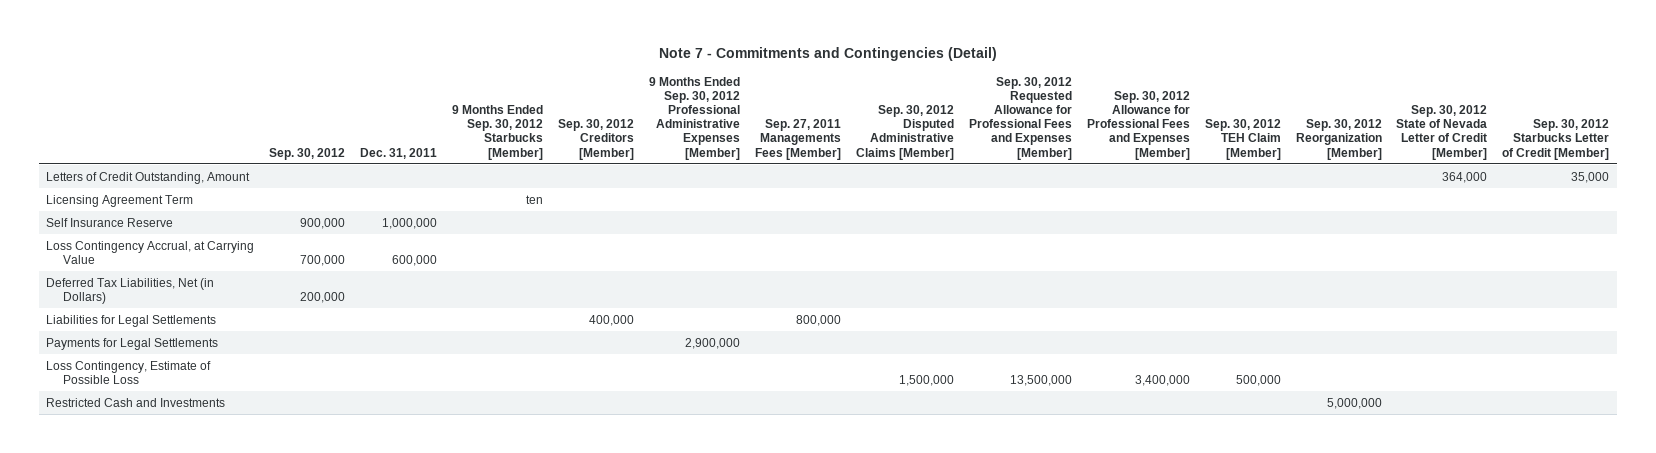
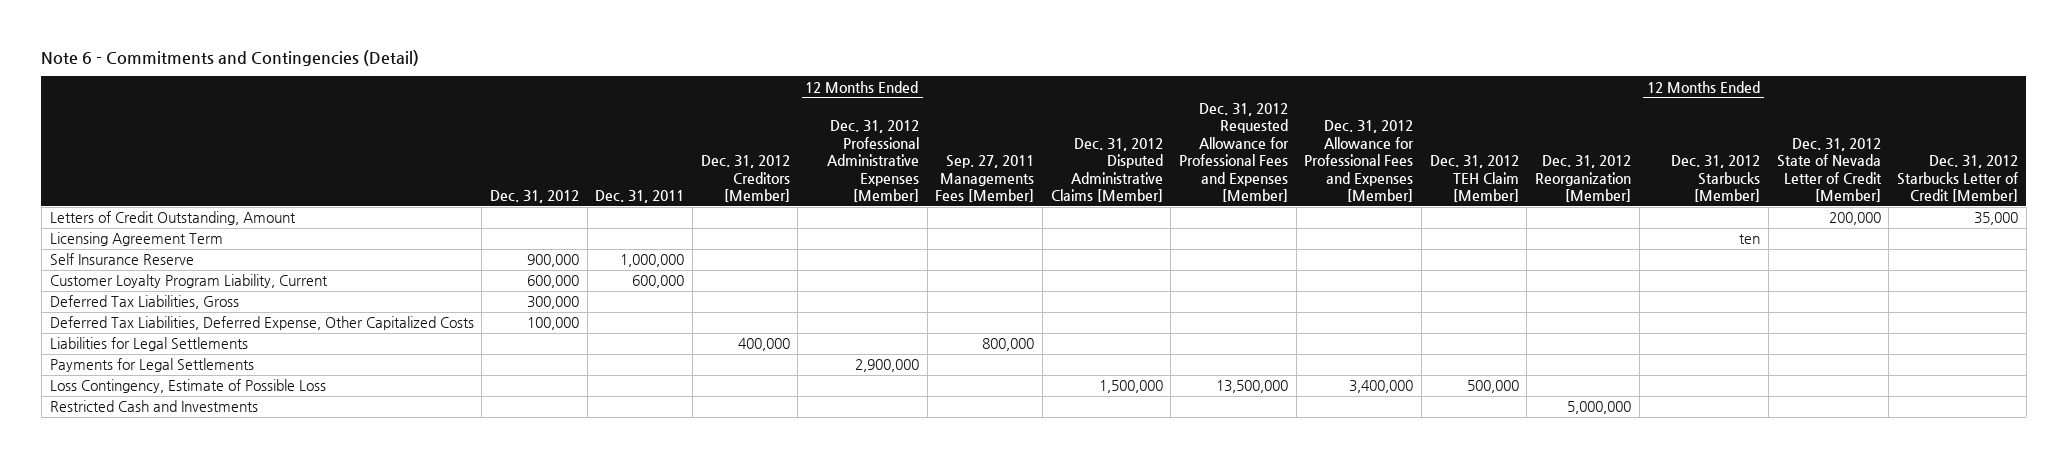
- Note 7 - Commitments and Contingencies (Detail)
+ Note 6 - Commitments and Contingencies (Detail)
- | Sep. 30, 2012 | Dec. 31, 2011 | 9 Months Ended Sep. 30, 2012 Starbucks [Member] | Sep. 30, 2012 Creditors [Member] | 9 Months Ended Sep. 30, 2012 Professional Administrative Expenses [Member] | Sep. 27, 2011 Managements Fees [Member] | Sep. 30, 2012 Disputed Administrative Claims [Member] | Sep. 30, 2012 Requested Allowance for Professional Fees and Expenses [Member] | Sep. 30, 2012 Allowance for Professional Fees and Expenses [Member] | Sep. 30, 2012 TEH Claim [Member] | Sep. 30, 2012 Reorganization [Member] | Sep. 30, 2012 State of Nevada Letter of Credit [Member] | Sep. 30, 2012 Starbucks Letter of Credit [Member]
+ | Dec. 31, 2012 | Dec. 31, 2011 | Dec. 31, 2012 Creditors [Member] | 12 Months Ended Dec. 31, 2012 Professional Administrative Expenses [Member] | Sep. 27, 2011 Managements Fees [Member] | Dec. 31, 2012 Disputed Administrative Claims [Member] | Dec. 31, 2012 Requested Allowance for Professional Fees and Expenses [Member] | Dec. 31, 2012 Allowance for Professional Fees and Expenses [Member] | Dec. 31, 2012 TEH Claim [Member] | Dec. 31, 2012 Reorganization [Member] | 12 Months Ended Dec. 31, 2012 Starbucks [Member] | Dec. 31, 2012 State of Nevada Letter of Credit [Member] | Dec. 31, 2012 Starbucks Letter of Credit [Member]
- Loss Contingency Accrual, at Carrying Value | 700,000 | 600,000 | | | | | | | | | | |
- Deferred Tax Liabilities, Net (in Dollars) | 200,000 | | | | | | | | | | | |
+ Customer Loyalty Program Liability, Current | 600,000 | 600,000 | | | | | | | | | | |
+ Deferred Tax Liabilities, Gross | 300,000 | | | | | | | | | | | |
+ Deferred Tax Liabilities, Deferred Expense, Other Capitalized Costs | 100,000 | | | | | | | | | | | |

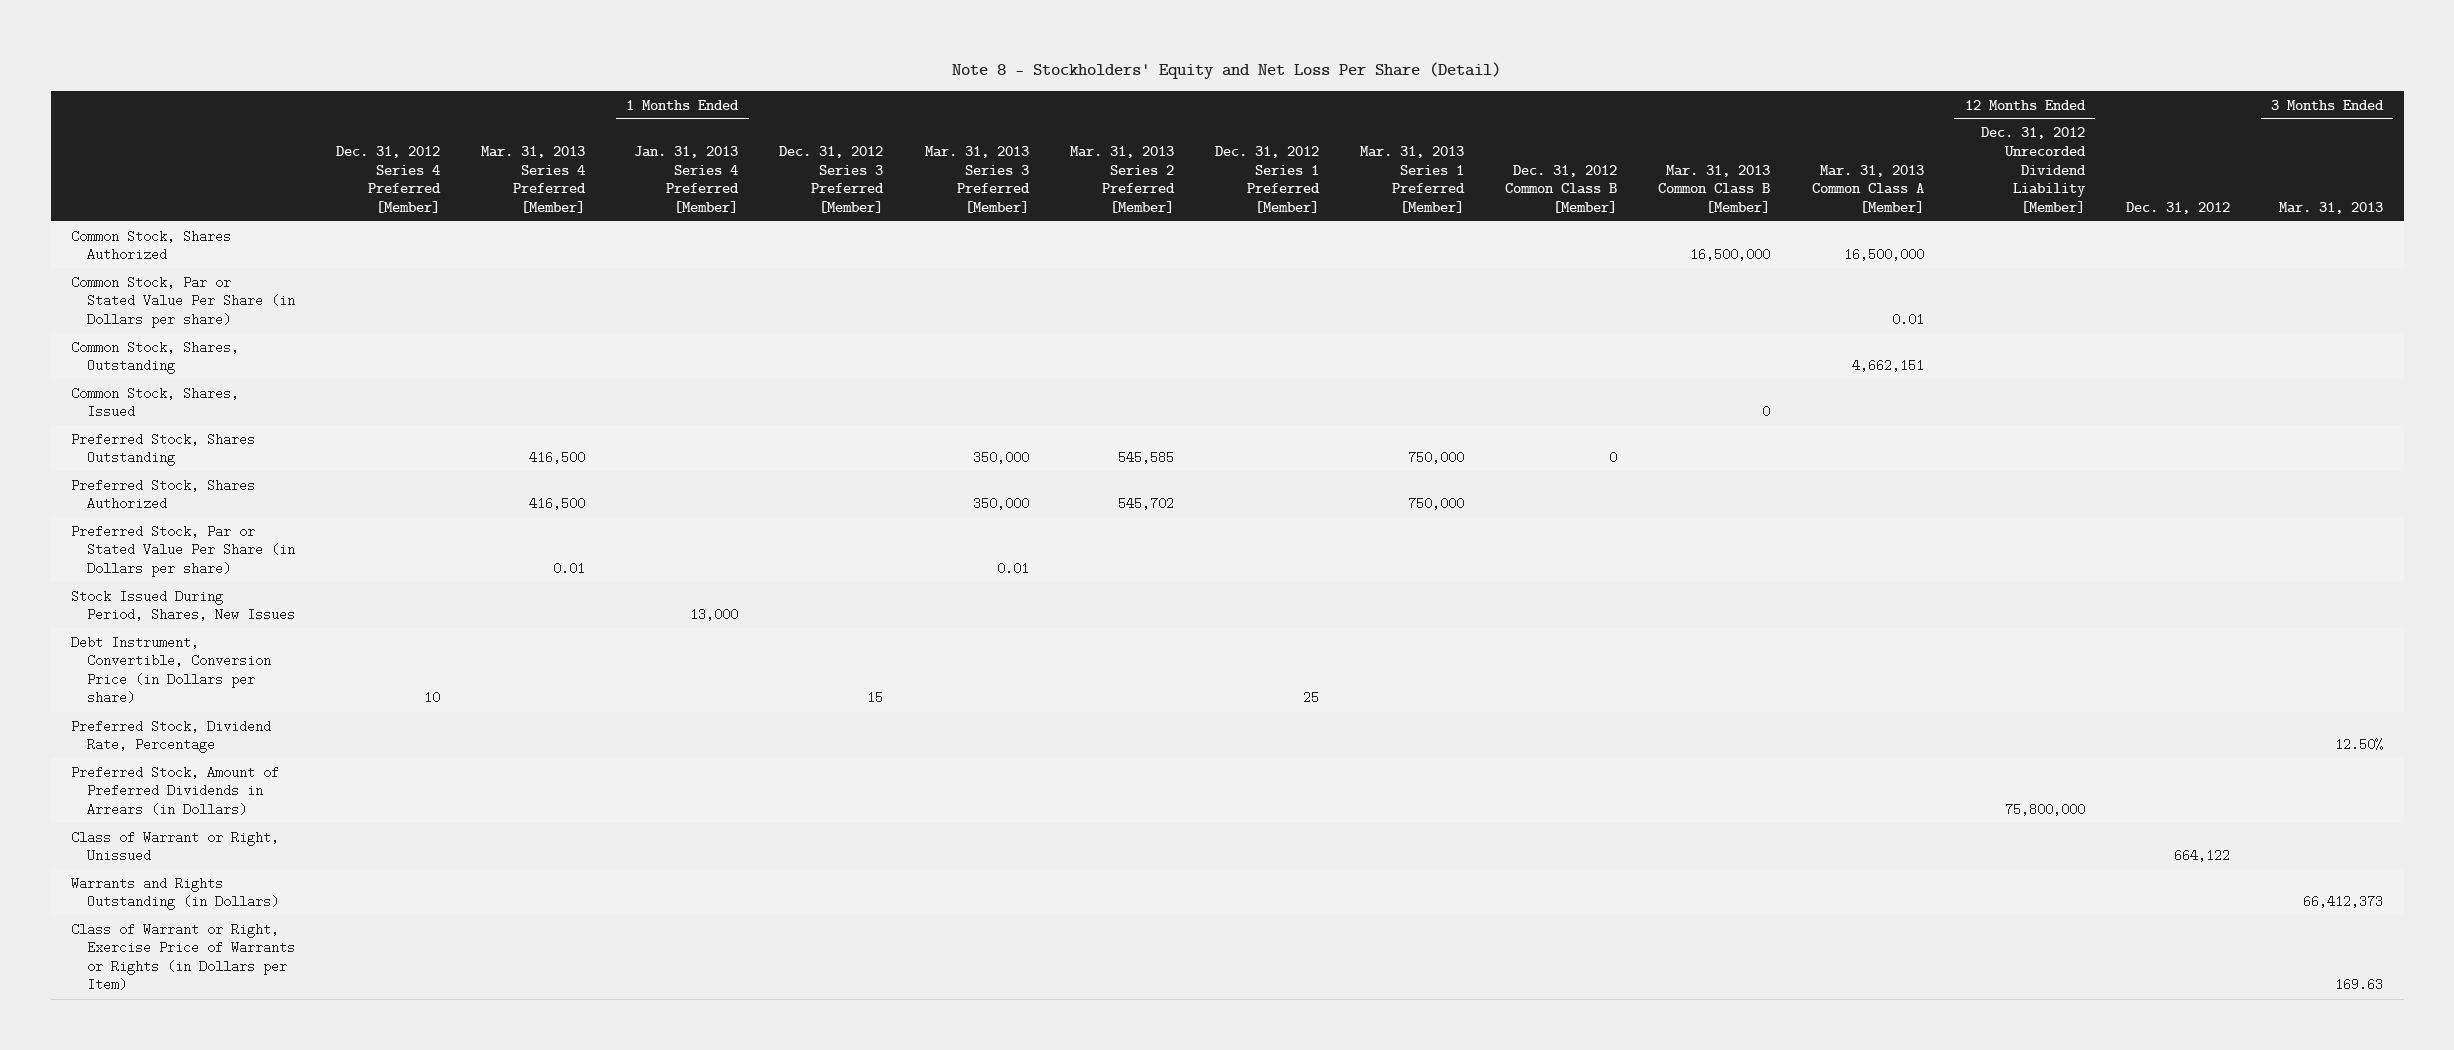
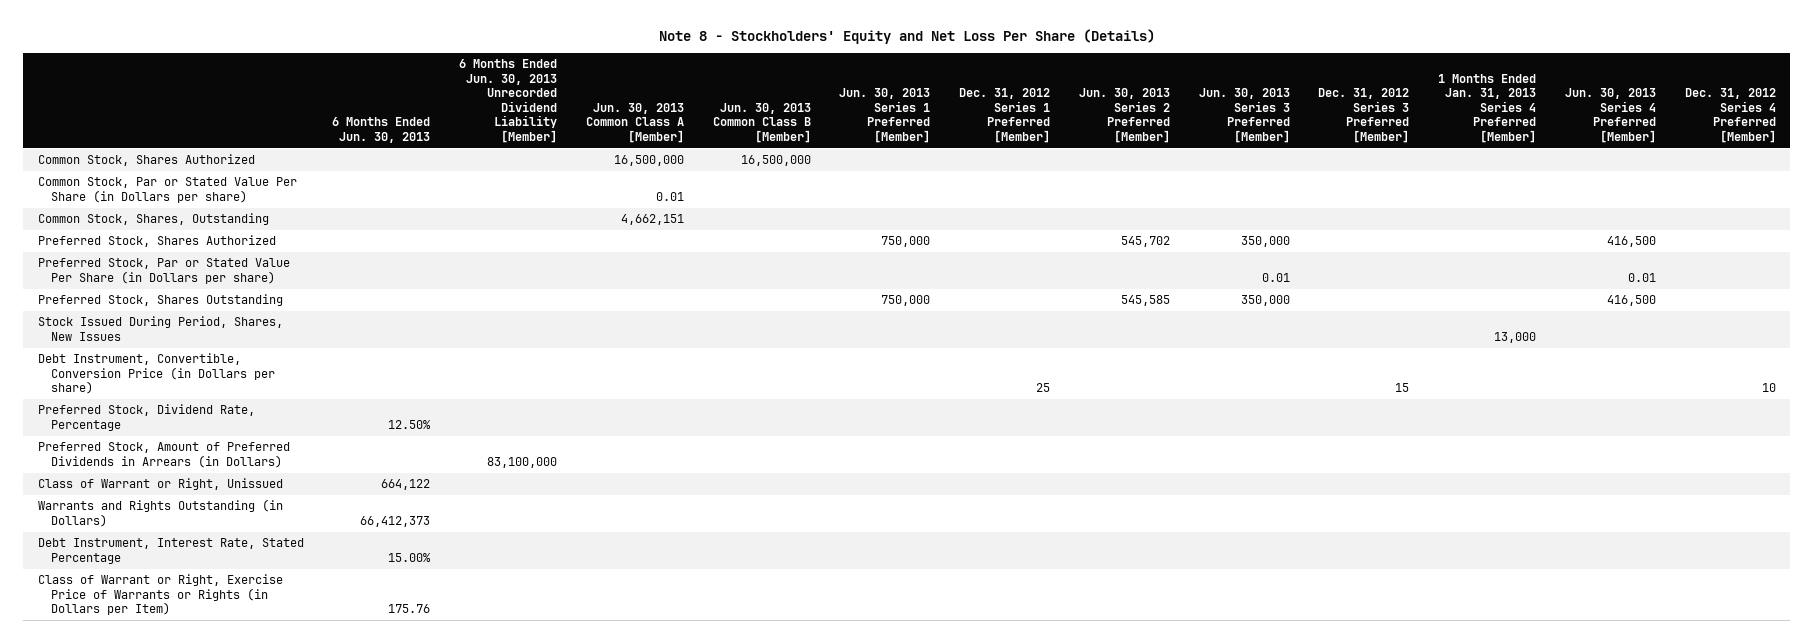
- Note 8 - Stockholders' Equity and Net Loss Per Share (Detail)
+ Note 8 - Stockholders' Equity and Net Loss Per Share (Details)
- | Dec. 31, 2012 Series 4 Preferred [Member] | Mar. 31, 2013 Series 4 Preferred [Member] | 1 Months Ended Jan. 31, 2013 Series 4 Preferred [Member] | Dec. 31, 2012 Series 3 Preferred [Member] | Mar. 31, 2013 Series 3 Preferred [Member] | Mar. 31, 2013 Series 2 Preferred [Member] | Dec. 31, 2012 Series 1 Preferred [Member] | Mar. 31, 2013 Series 1 Preferred [Member] | Dec. 31, 2012 Common Class B [Member] | Mar. 31, 2013 Common Class B [Member] | Mar. 31, 2013 Common Class A [Member] | 12 Months Ended Dec. 31, 2012 Unrecorded Dividend Liability [Member] | Dec. 31, 2012 | 3 Months Ended Mar. 31, 2013
+ | 6 Months Ended Jun. 30, 2013 | 6 Months Ended Jun. 30, 2013 Unrecorded Dividend Liability [Member] | Jun. 30, 2013 Common Class A [Member] | Jun. 30, 2013 Common Class B [Member] | Jun. 30, 2013 Series 1 Preferred [Member] | Dec. 31, 2012 Series 1 Preferred [Member] | Jun. 30, 2013 Series 2 Preferred [Member] | Jun. 30, 2013 Series 3 Preferred [Member] | Dec. 31, 2012 Series 3 Preferred [Member] | 1 Months Ended Jan. 31, 2013 Series 4 Preferred [Member] | Jun. 30, 2013 Series 4 Preferred [Member] | Dec. 31, 2012 Series 4 Preferred [Member]
- Common Stock, Shares, Issued | | | | | | | | | | 0 | | | |
moved down: Preferred Stock, Shares Outstanding | | | | | 750,000 | | 545,585 | 350,000 | | | 416,500 |
+ Debt Instrument, Interest Rate, Stated Percentage | 15.00% | | | | | | | | | | |

